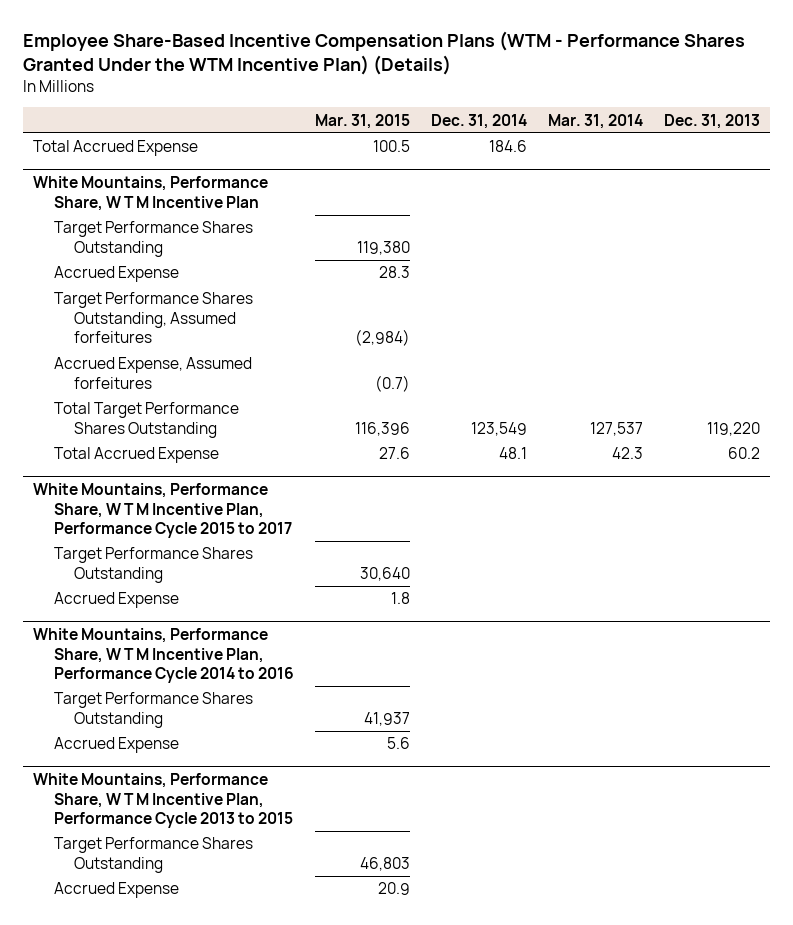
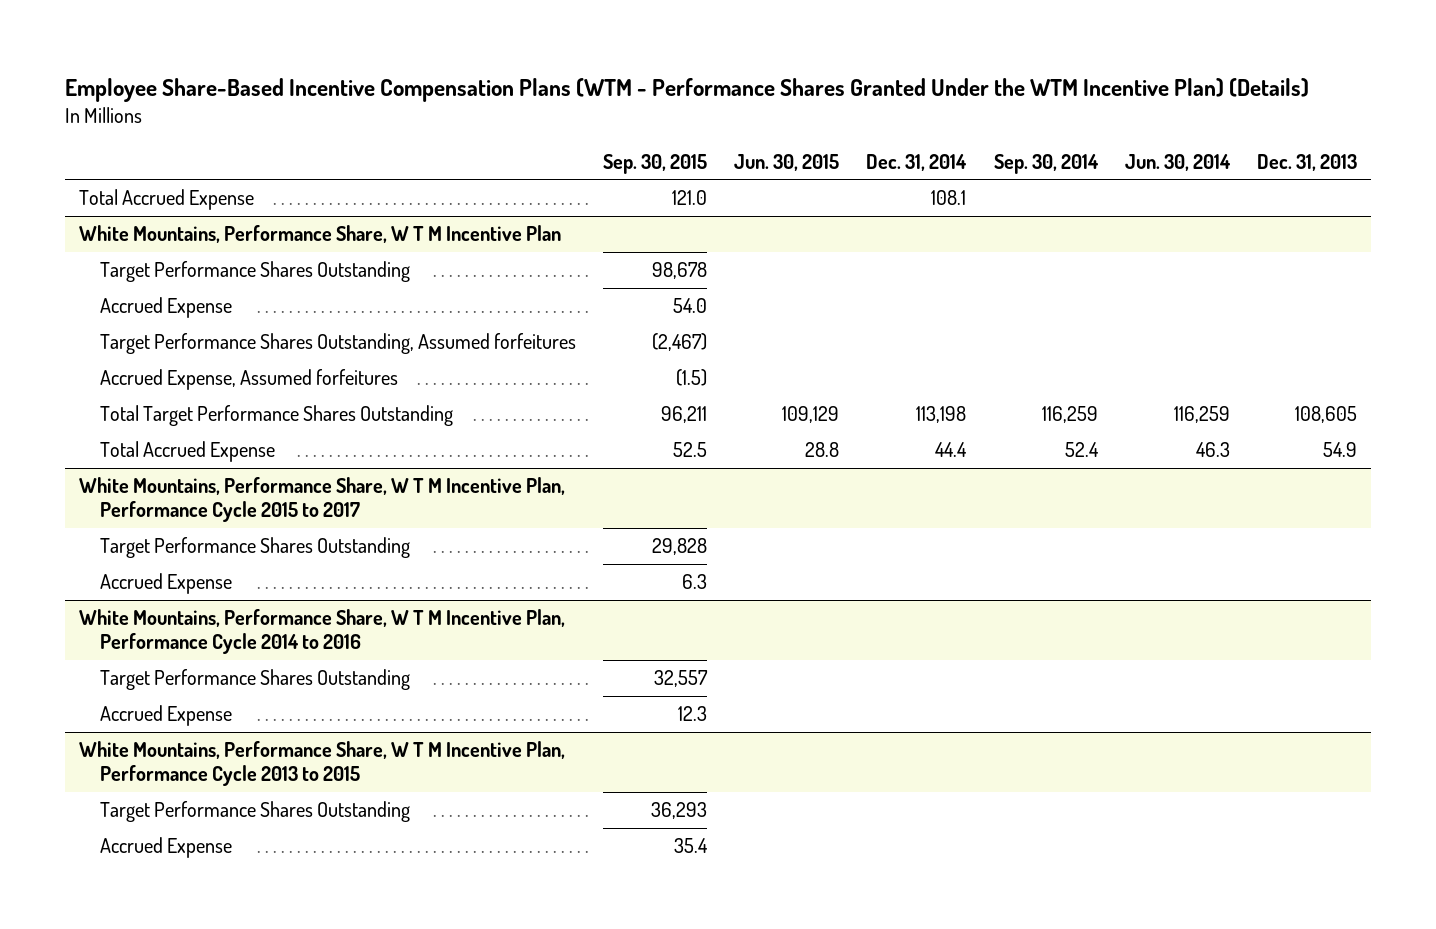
- | Mar. 31, 2015 | Dec. 31, 2014 | Mar. 31, 2014 | Dec. 31, 2013
+ | Sep. 30, 2015 | Jun. 30, 2015 | Dec. 31, 2014 | Sep. 30, 2014 | Jun. 30, 2014 | Dec. 31, 2013
- Total Accrued Expense | 100.5 | 184.6 | |
+ Total Accrued Expense | 121.0 | | 108.1 | | |
@ White Mountains, Performance Share, W T M Incentive Plan
- Total Target Performance Shares Outstanding | 116,396 | 123,549 | 127,537 | 119,220
- Total Accrued Expense | 27.6 | 48.1 | 42.3 | 60.2
+ Total Target Performance Shares Outstanding | 96,211 | 109,129 | 113,198 | 116,259 | 116,259 | 108,605
+ Total Accrued Expense | 52.5 | 28.8 | 44.4 | 52.4 | 46.3 | 54.9

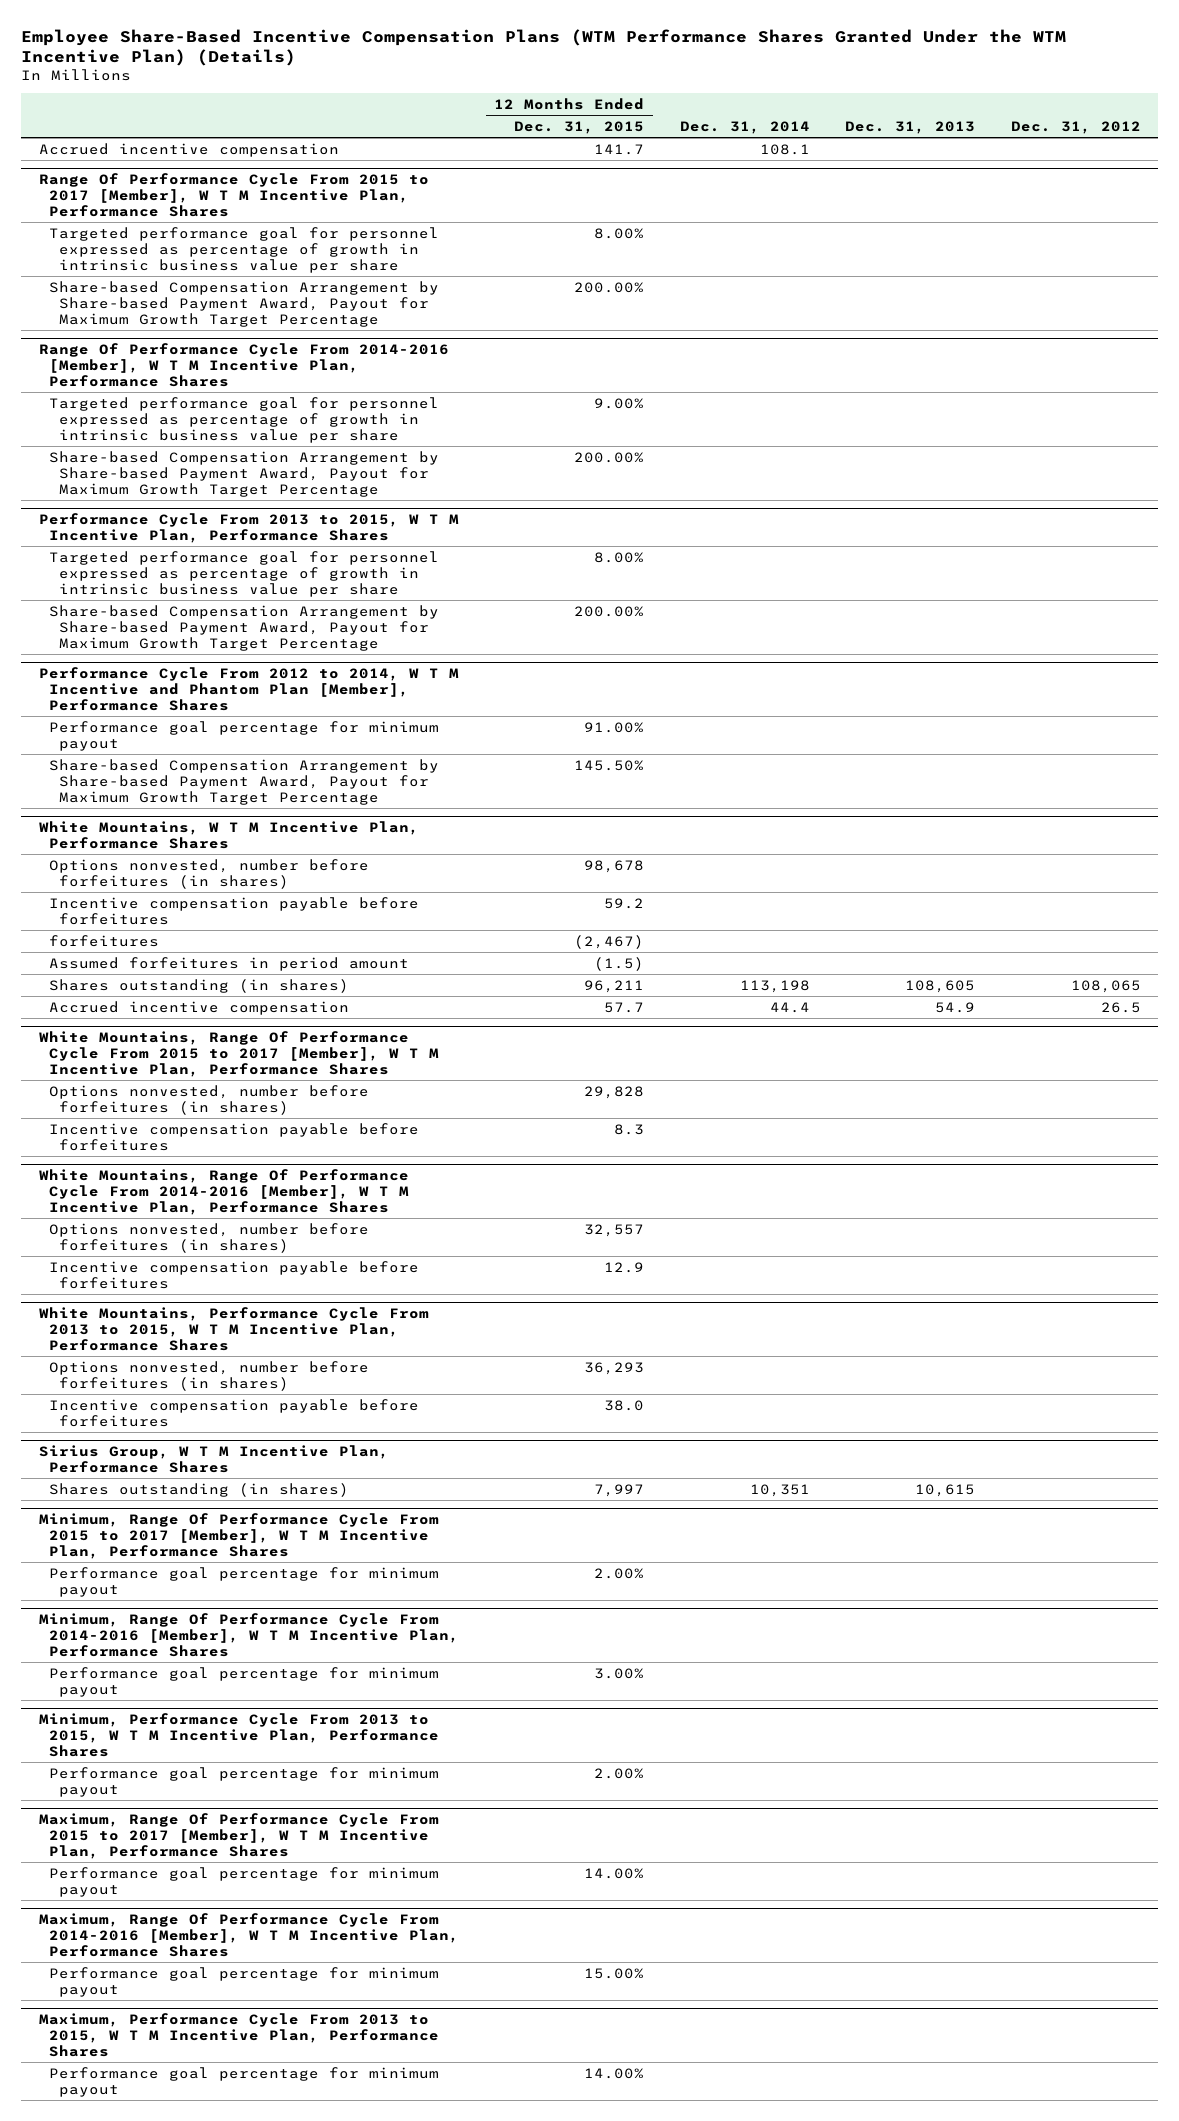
- Employee Share-Based Incentive Compensation Plans (WTM - Performance Shares Granted Under the WTM Incentive Plan) (Details)
+ Employee Share-Based Incentive Compensation Plans (WTM Performance Shares Granted Under the WTM Incentive Plan) (Details)
- | Sep. 30, 2015 | Jun. 30, 2015 | Dec. 31, 2014 | Sep. 30, 2014 | Jun. 30, 2014 | Dec. 31, 2013
+ | 12 Months Ended Dec. 31, 2015 | Dec. 31, 2014 | Dec. 31, 2013 | Dec. 31, 2012
- Total Accrued Expense | 121.0 | | 108.1 | | |
- White Mountains, Performance Share, W T M Incentive Plan
- Target Performance Shares Outstanding | 98,678 | | | | |
- Accrued Expense | 54.0 | | | | |
- Target Performance Shares Outstanding, Assumed forfeitures | (2,467) | | | | |
- Accrued Expense, Assumed forfeitures | (1.5) | | | | |
- Total Target Performance Shares Outstanding | 96,211 | 109,129 | 113,198 | 116,259 | 116,259 | 108,605
- Total Accrued Expense | 52.5 | 28.8 | 44.4 | 52.4 | 46.3 | 54.9
- White Mountains, Performance Share, W T M Incentive Plan, Performance Cycle 2015 to 2017
- Target Performance Shares Outstanding | 29,828 | | | | |
- Accrued Expense | 6.3 | | | | |
- White Mountains, Performance Share, W T M Incentive Plan, Performance Cycle 2014 to 2016
- Target Performance Shares Outstanding | 32,557 | | | | |
- Accrued Expense | 12.3 | | | | |
- White Mountains, Performance Share, W T M Incentive Plan, Performance Cycle 2013 to 2015
- Target Performance Shares Outstanding | 36,293 | | | | |
- Accrued Expense | 35.4 | | | | |
+ Accrued incentive compensation | 141.7 | 108.1 | |
+ Range Of Performance Cycle From 2015 to 2017 [Member], W T M Incentive Plan, Performance Shares
+ Targeted performance goal for personnel expressed as percentage of growth in intrinsic business value per share | 8.00% | | |
+ Share-based Compensation Arrangement by Share-based Payment Award, Payout for Maximum Growth Target Percentage | 200.00% | | |
+ Range Of Performance Cycle From 2014-2016 [Member], W T M Incentive Plan, Performance Shares
+ Targeted performance goal for personnel expressed as percentage of growth in intrinsic business value per share | 9.00% | | |
+ Share-based Compensation Arrangement by Share-based Payment Award, Payout for Maximum Growth Target Percentage | 200.00% | | |
+ Performance Cycle From 2013 to 2015, W T M Incentive Plan, Performance Shares
+ Targeted performance goal for personnel expressed as percentage of growth in intrinsic business value per share | 8.00% | | |
+ Share-based Compensation Arrangement by Share-based Payment Award, Payout for Maximum Growth Target Percentage | 200.00% | | |
+ Performance Cycle From 2012 to 2014, W T M Incentive and Phantom Plan [Member], Performance Shares
+ Performance goal percentage for minimum payout | 91.00% | | |
+ Share-based Compensation Arrangement by Share-based Payment Award, Payout for Maximum Growth Target Percentage | 145.50% | | |
+ White Mountains, W T M Incentive Plan, Performance Shares
+ Options nonvested, number before forfeitures (in shares) | 98,678 | | |
+ Incentive compensation payable before forfeitures | 59.2 | | |
+ forfeitures | (2,467) | | |
+ Assumed forfeitures in period amount | (1.5) | | |
+ Shares outstanding (in shares) | 96,211 | 113,198 | 108,605 | 108,065
+ Accrued incentive compensation | 57.7 | 44.4 | 54.9 | 26.5
+ White Mountains, Range Of Performance Cycle From 2015 to 2017 [Member], W T M Incentive Plan, Performance Shares
+ Options nonvested, number before forfeitures (in shares) | 29,828 | | |
+ Incentive compensation payable before forfeitures | 8.3 | | |
+ White Mountains, Range Of Performance Cycle From 2014-2016 [Member], W T M Incentive Plan, Performance Shares
+ Options nonvested, number before forfeitures (in shares) | 32,557 | | |
+ Incentive compensation payable before forfeitures | 12.9 | | |
+ White Mountains, Performance Cycle From 2013 to 2015, W T M Incentive Plan, Performance Shares
+ Options nonvested, number before forfeitures (in shares) | 36,293 | | |
+ Incentive compensation payable before forfeitures | 38.0 | | |
+ Sirius Group, W T M Incentive Plan, Performance Shares
+ Shares outstanding (in shares) | 7,997 | 10,351 | 10,615 |
+ Minimum, Range Of Performance Cycle From 2015 to 2017 [Member], W T M Incentive Plan, Performance Shares
+ Performance goal percentage for minimum payout | 2.00% | | |
+ Minimum, Range Of Performance Cycle From 2014-2016 [Member], W T M Incentive Plan, Performance Shares
+ Performance goal percentage for minimum payout | 3.00% | | |
+ Minimum, Performance Cycle From 2013 to 2015, W T M Incentive Plan, Performance Shares
+ Performance goal percentage for minimum payout | 2.00% | | |
+ Maximum, Range Of Performance Cycle From 2015 to 2017 [Member], W T M Incentive Plan, Performance Shares
+ Performance goal percentage for minimum payout | 14.00% | | |
+ Maximum, Range Of Performance Cycle From 2014-2016 [Member], W T M Incentive Plan, Performance Shares
+ Performance goal percentage for minimum payout | 15.00% | | |
+ Maximum, Performance Cycle From 2013 to 2015, W T M Incentive Plan, Performance Shares
+ Performance goal percentage for minimum payout | 14.00% | | |

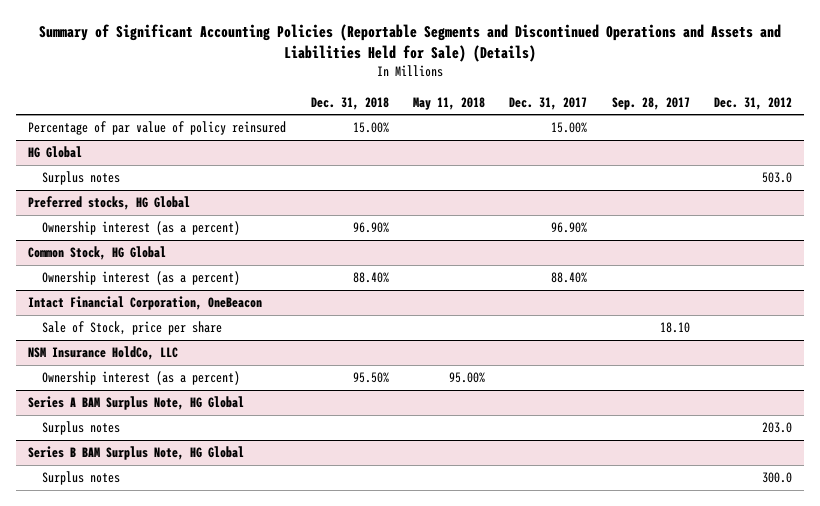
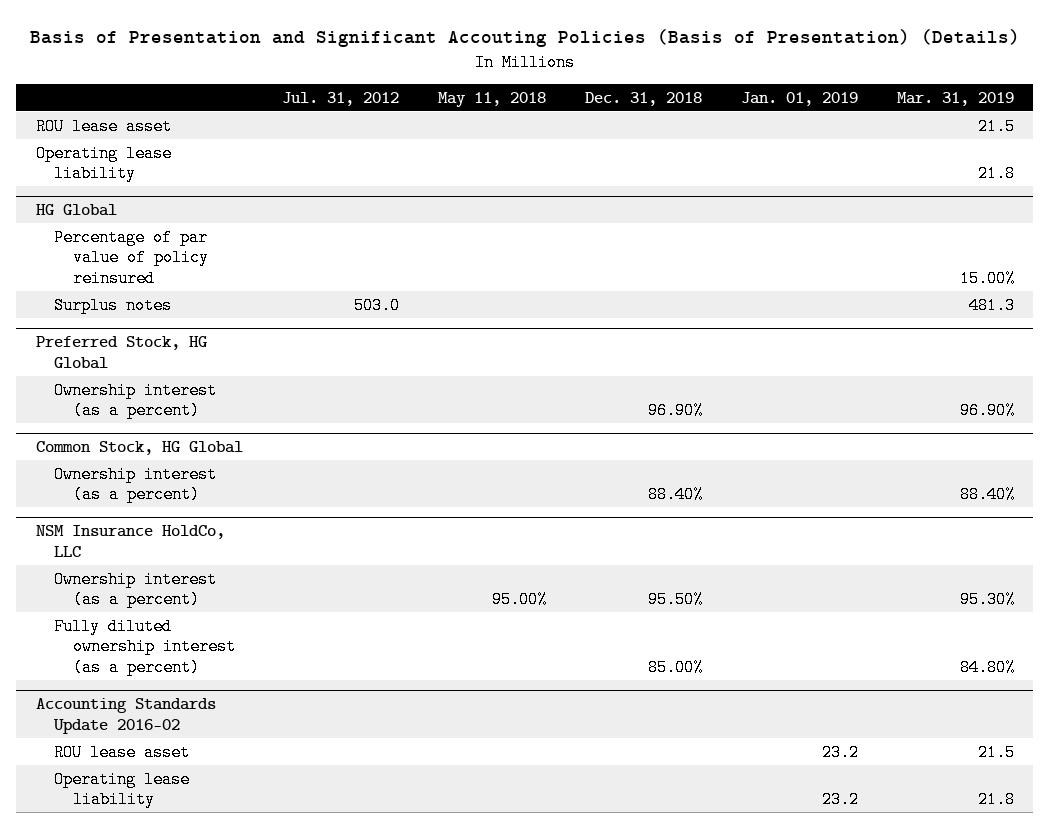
- Summary of Significant Accounting Policies (Reportable Segments and Discontinued Operations and Assets and Liabilities Held for Sale) (Details)
+ Basis of Presentation and Significant Accouting Policies (Basis of Presentation) (Details)
- | Dec. 31, 2018 | May 11, 2018 | Dec. 31, 2017 | Sep. 28, 2017 | Dec. 31, 2012
+ | Jul. 31, 2012 | May 11, 2018 | Dec. 31, 2018 | Jan. 01, 2019 | Mar. 31, 2019
- Percentage of par value of policy reinsured | 15.00% | | 15.00% | |
+ ROU lease asset | | | | | 21.5
+ Operating lease liability | | | | | 21.8
@ HG Global
+ Percentage of par value of policy reinsured | | | | | 15.00%
- Preferred stocks, HG Global
+ Preferred Stock, HG Global
- Intact Financial Corporation, OneBeacon
- Sale of Stock, price per share | | | | 18.10 |
- Series A BAM Surplus Note, HG Global
- Surplus notes | | | | | 203.0
- Series B BAM Surplus Note, HG Global
- Surplus notes | | | | | 300.0
@ NSM Insurance HoldCo, LLC
+ Fully diluted ownership interest (as a percent) | | | 85.00% | | 84.80%
+ Accounting Standards Update 2016-02
+ ROU lease asset | | | | 23.2 | 21.5
+ Operating lease liability | | | | 23.2 | 21.8

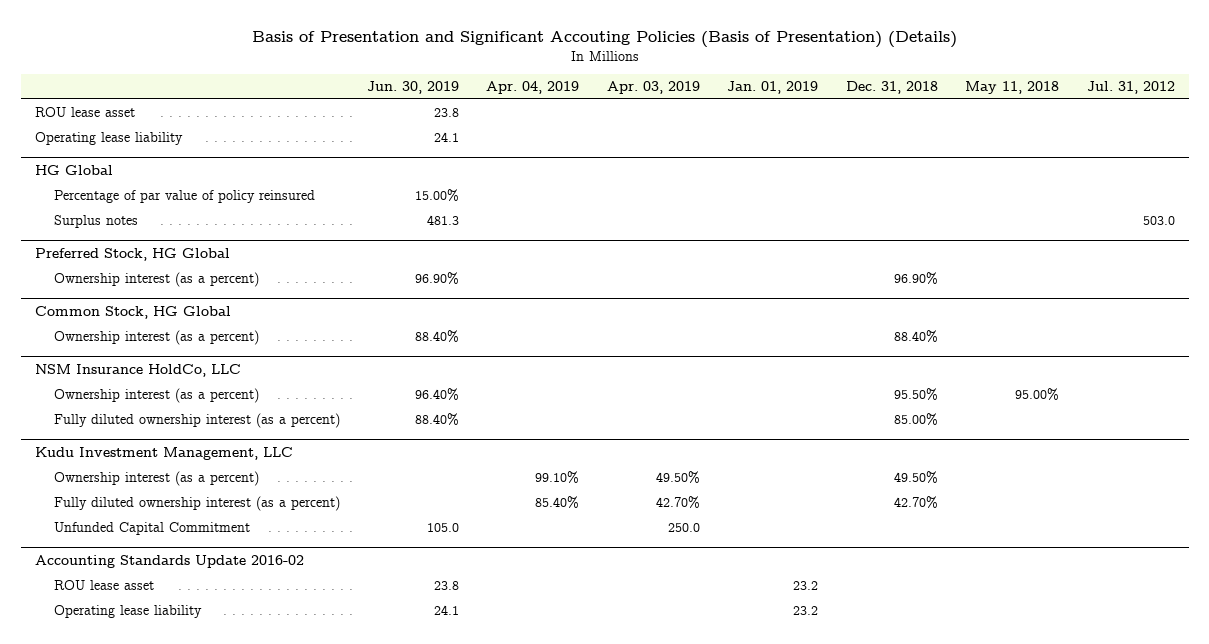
- | Jul. 31, 2012 | May 11, 2018 | Dec. 31, 2018 | Jan. 01, 2019 | Mar. 31, 2019
+ | Jun. 30, 2019 | Apr. 04, 2019 | Apr. 03, 2019 | Jan. 01, 2019 | Dec. 31, 2018 | May 11, 2018 | Jul. 31, 2012
+ Kudu Investment Management, LLC
+ Ownership interest (as a percent) | | 99.10% | 49.50% | | 49.50% | |
+ Fully diluted ownership interest (as a percent) | | 85.40% | 42.70% | | 42.70% | |
+ Unfunded Capital Commitment | 105.0 | | 250.0 | | | |

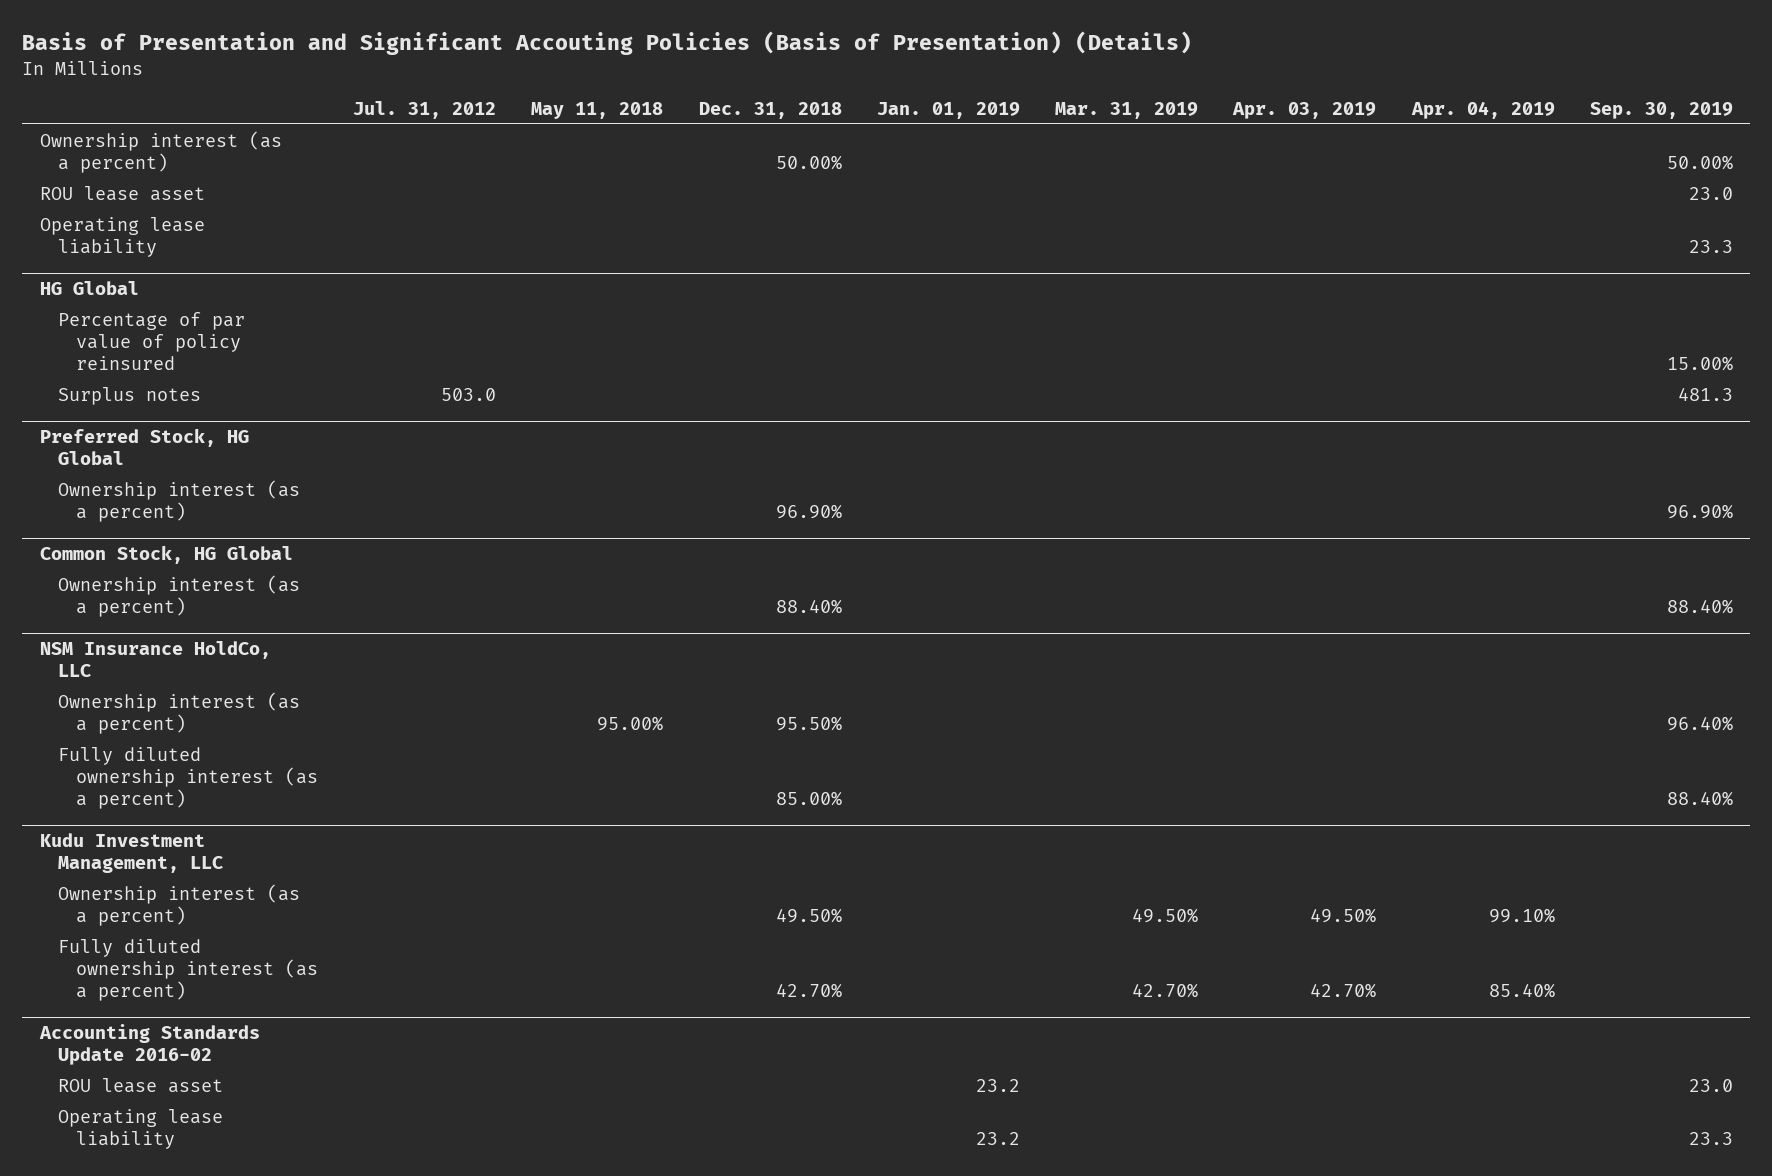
- | Jun. 30, 2019 | Apr. 04, 2019 | Apr. 03, 2019 | Jan. 01, 2019 | Dec. 31, 2018 | May 11, 2018 | Jul. 31, 2012
+ | Jul. 31, 2012 | May 11, 2018 | Dec. 31, 2018 | Jan. 01, 2019 | Mar. 31, 2019 | Apr. 03, 2019 | Apr. 04, 2019 | Sep. 30, 2019
+ Ownership interest (as a percent) | | | 50.00% | | | | | 50.00%
@ Kudu Investment Management, LLC
- Unfunded Capital Commitment | 105.0 | | 250.0 | | | |

